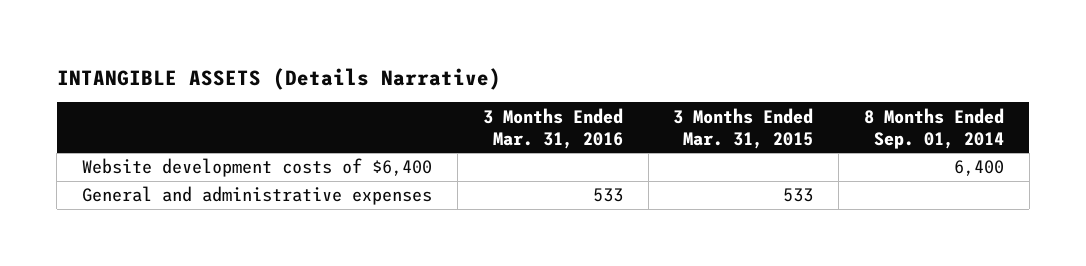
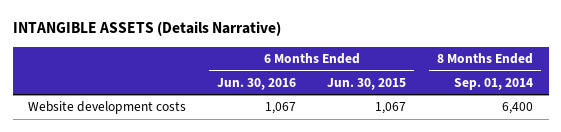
- | 3 Months Ended Mar. 31, 2016 | 3 Months Ended Mar. 31, 2015 | 8 Months Ended Sep. 01, 2014
+ | 6 Months Ended Jun. 30, 2016 | 6 Months Ended Jun. 30, 2015 | 8 Months Ended Sep. 01, 2014
- Website development costs of $6,400 | | | 6,400
- General and administrative expenses | 533 | 533 |
+ Website development costs | 1,067 | 1,067 | 6,400

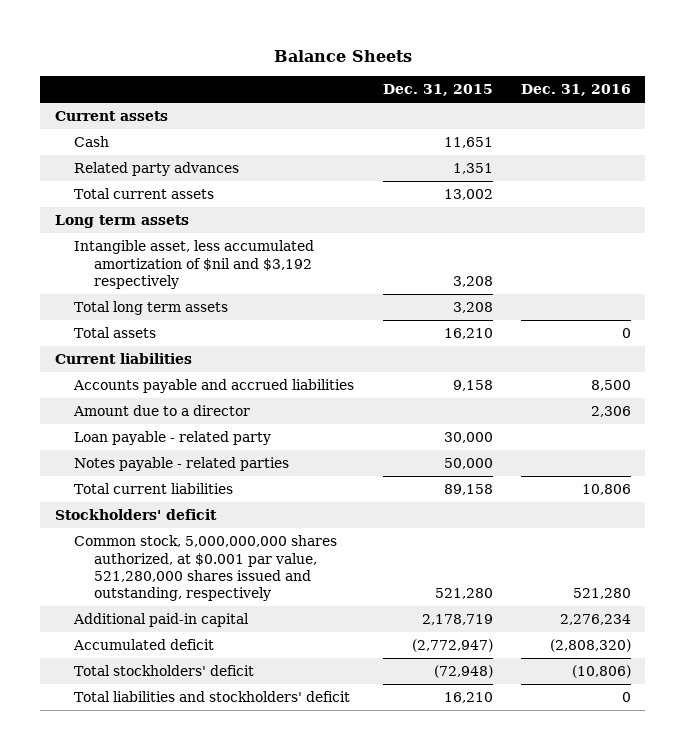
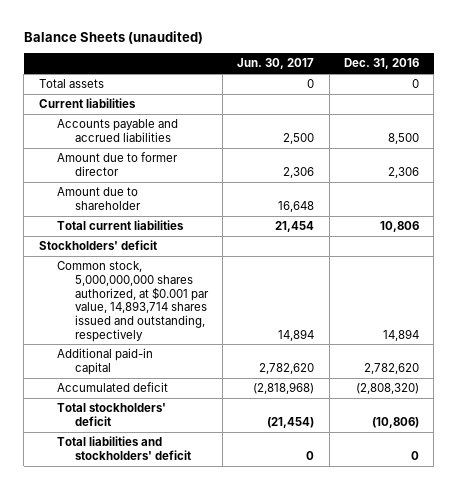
- Balance Sheets
+ Balance Sheets (unaudited)
- | Dec. 31, 2015 | Dec. 31, 2016
+ | Jun. 30, 2017 | Dec. 31, 2016
- Current assets
- Cash | 11,651 |
- Related party advances | 1,351 |
- Total current assets | 13,002 |
- Long term assets
- Intangible asset, less accumulated amortization of $nil and $3,192 respectively | 3,208 |
- Total long term assets | 3,208 |
- Amount due to a director | | 2,306
- Loan payable - related party | 30,000 |
- Notes payable - related parties | 50,000 |
+ Amount due to former director | 2,306 | 2,306
+ Amount due to shareholder | 16,648 |
- Common stock, 5,000,000,000 shares authorized, at $0.001 par value, 521,280,000 shares issued and outstanding, respectively | 521,280 | 521,280
- Additional paid-in capital | 2,178,719 | 2,276,234
+ Common stock, 5,000,000,000 shares authorized, at $0.001 par value, 14,893,714 shares issued and outstanding, respectively | 14,894 | 14,894
+ Additional paid-in capital | 2,782,620 | 2,782,620

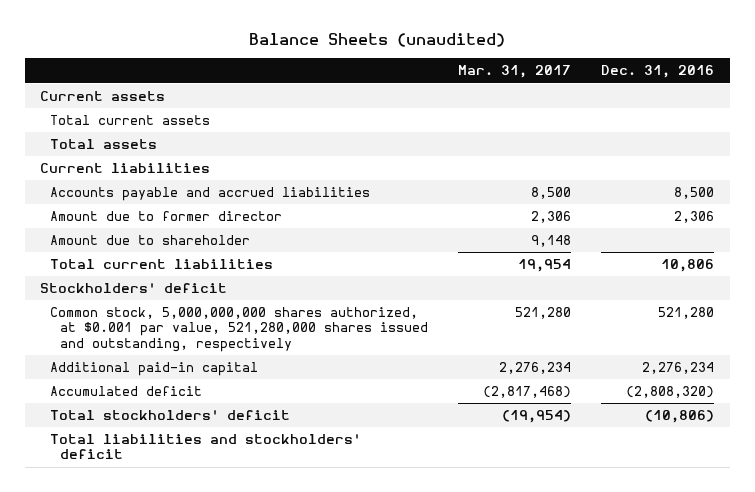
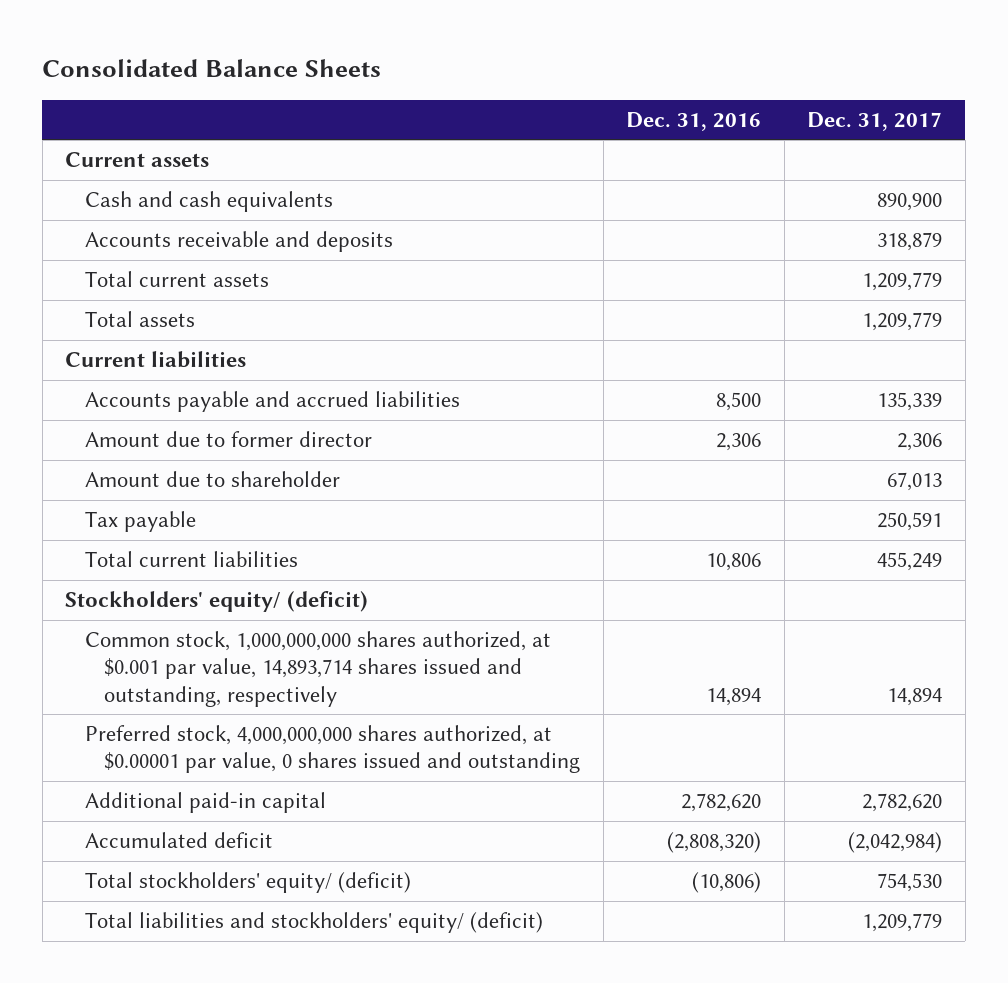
- Balance Sheets (unaudited)
+ Consolidated Balance Sheets
- | Mar. 31, 2017 | Dec. 31, 2016
+ | Dec. 31, 2016 | Dec. 31, 2017
+ Cash and cash equivalents | | 890,900
+ Accounts receivable and deposits | | 318,879
+ Tax payable | | 250,591
- Stockholders' deficit
- Common stock, 5,000,000,000 shares authorized, at $0.001 par value, 521,280,000 shares issued and outstanding, respectively | 521,280 | 521,280
- Additional paid-in capital | 2,276,234 | 2,276,234
+ Stockholders' equity/ (deficit)
+ Common stock, 1,000,000,000 shares authorized, at $0.001 par value, 14,893,714 shares issued and outstanding, respectively | 14,894 | 14,894
+ Preferred stock, 4,000,000,000 shares authorized, at $0.00001 par value, 0 shares issued and outstanding
+ Additional paid-in capital | 2,782,620 | 2,782,620
- Total stockholders' deficit | (19,954) | (10,806)
- Total liabilities and stockholders' deficit
+ Total stockholders' equity/ (deficit) | (10,806) | 754,530
+ Total liabilities and stockholders' equity/ (deficit) | | 1,209,779

